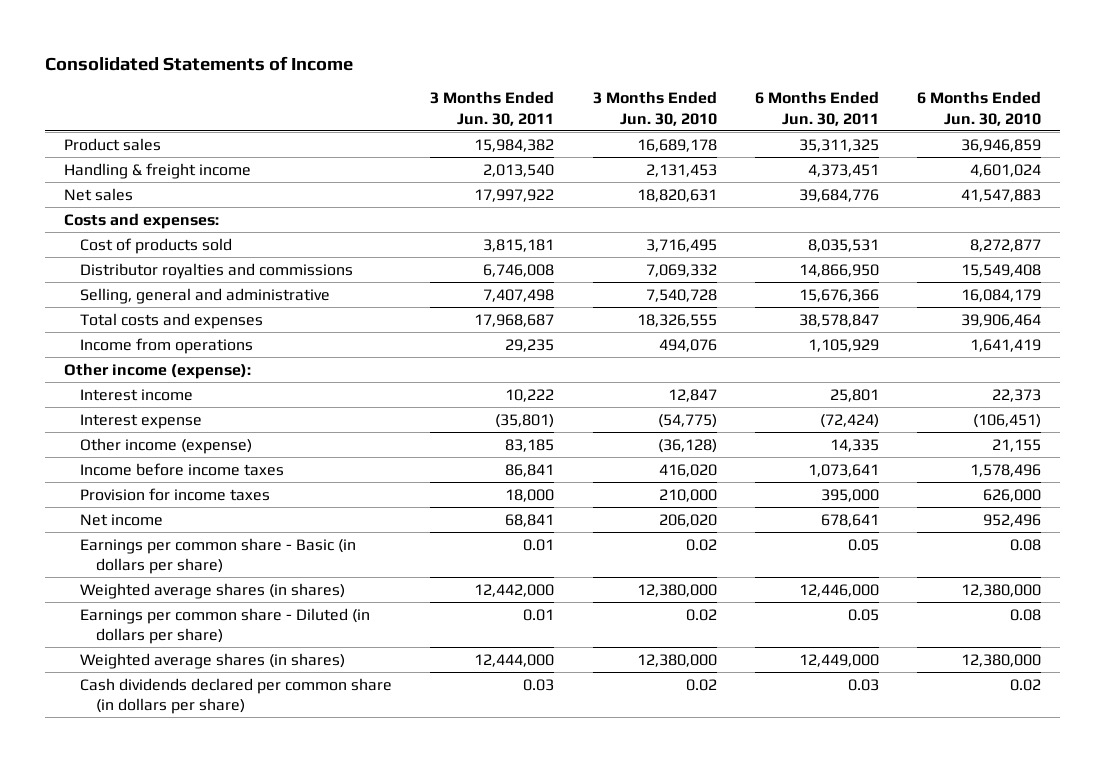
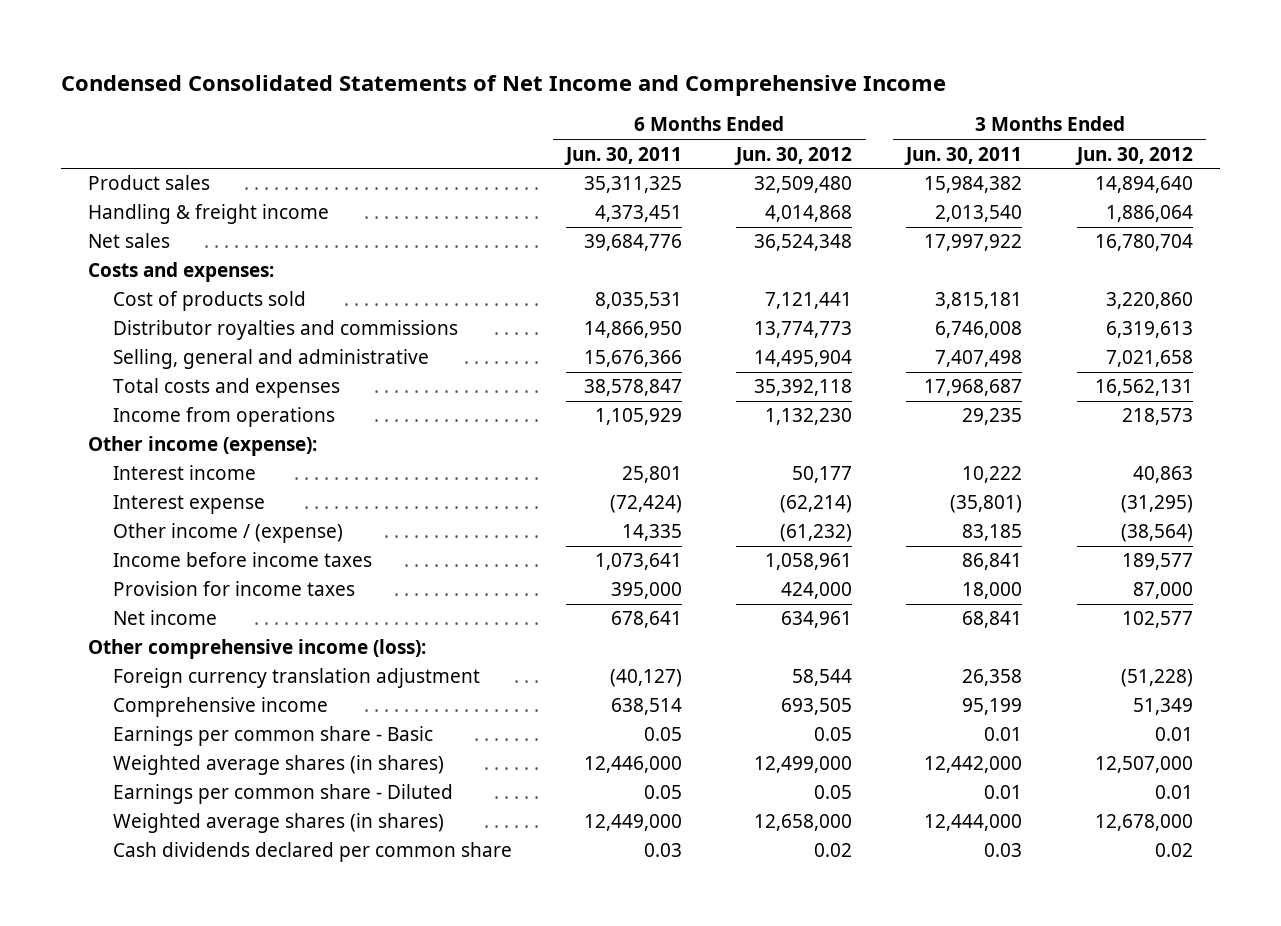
- Consolidated Statements of Income
+ Condensed Consolidated Statements of Net Income and Comprehensive Income
- | 3 Months Ended Jun. 30, 2011 | 3 Months Ended Jun. 30, 2010 | 6 Months Ended Jun. 30, 2011 | 6 Months Ended Jun. 30, 2010
+ | 6 Months Ended Jun. 30, 2011 | 6 Months Ended Jun. 30, 2012 | 3 Months Ended Jun. 30, 2011 | 3 Months Ended Jun. 30, 2012
- Other income (expense) | 83,185 | (36,128) | 14,335 | 21,155
+ Other income / (expense) | 14,335 | (61,232) | 83,185 | (38,564)
- Earnings per common share - Basic (in dollars per share) | 0.01 | 0.02 | 0.05 | 0.08
+ Other comprehensive income (loss):
+ Foreign currency translation adjustment | (40,127) | 58,544 | 26,358 | (51,228)
+ Comprehensive income | 638,514 | 693,505 | 95,199 | 51,349
+ Earnings per common share - Basic | 0.05 | 0.05 | 0.01 | 0.01
- Earnings per common share - Diluted (in dollars per share) | 0.01 | 0.02 | 0.05 | 0.08
+ Earnings per common share - Diluted | 0.05 | 0.05 | 0.01 | 0.01
- Cash dividends declared per common share (in dollars per share) | 0.03 | 0.02 | 0.03 | 0.02
+ Cash dividends declared per common share | 0.03 | 0.02 | 0.03 | 0.02

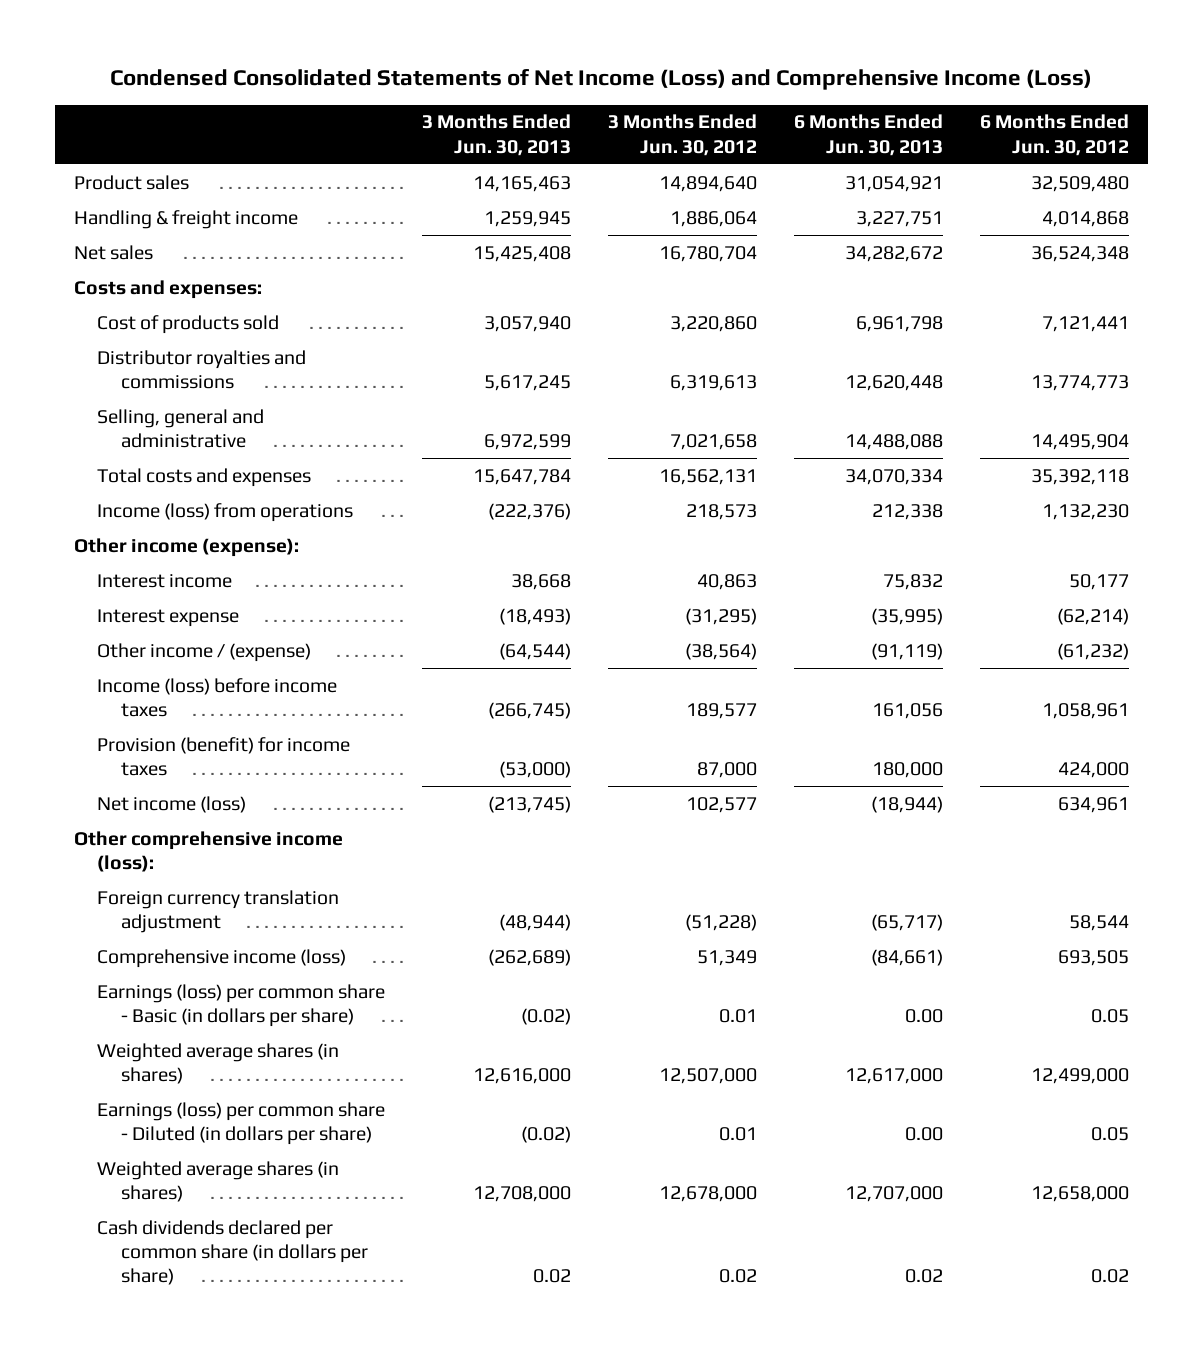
- Condensed Consolidated Statements of Net Income and Comprehensive Income
+ Condensed Consolidated Statements of Net Income (Loss) and Comprehensive Income (Loss)
- | 6 Months Ended Jun. 30, 2011 | 6 Months Ended Jun. 30, 2012 | 3 Months Ended Jun. 30, 2011 | 3 Months Ended Jun. 30, 2012
+ | 3 Months Ended Jun. 30, 2013 | 3 Months Ended Jun. 30, 2012 | 6 Months Ended Jun. 30, 2013 | 6 Months Ended Jun. 30, 2012
- Income from operations | 1,105,929 | 1,132,230 | 29,235 | 218,573
+ Income (loss) from operations | (222,376) | 218,573 | 212,338 | 1,132,230
- Income before income taxes | 1,073,641 | 1,058,961 | 86,841 | 189,577
- Provision for income taxes | 395,000 | 424,000 | 18,000 | 87,000
- Net income | 678,641 | 634,961 | 68,841 | 102,577
+ Income (loss) before income taxes | (266,745) | 189,577 | 161,056 | 1,058,961
+ Provision (benefit) for income taxes | (53,000) | 87,000 | 180,000 | 424,000
+ Net income (loss) | (213,745) | 102,577 | (18,944) | 634,961
- Comprehensive income | 638,514 | 693,505 | 95,199 | 51,349
- Earnings per common share - Basic | 0.05 | 0.05 | 0.01 | 0.01
+ Comprehensive income (loss) | (262,689) | 51,349 | (84,661) | 693,505
+ Earnings (loss) per common share - Basic (in dollars per share) | (0.02) | 0.01 | 0.00 | 0.05
- Earnings per common share - Diluted | 0.05 | 0.05 | 0.01 | 0.01
+ Earnings (loss) per common share - Diluted (in dollars per share) | (0.02) | 0.01 | 0.00 | 0.05
- Cash dividends declared per common share | 0.03 | 0.02 | 0.03 | 0.02
+ Cash dividends declared per common share (in dollars per share) | 0.02 | 0.02 | 0.02 | 0.02

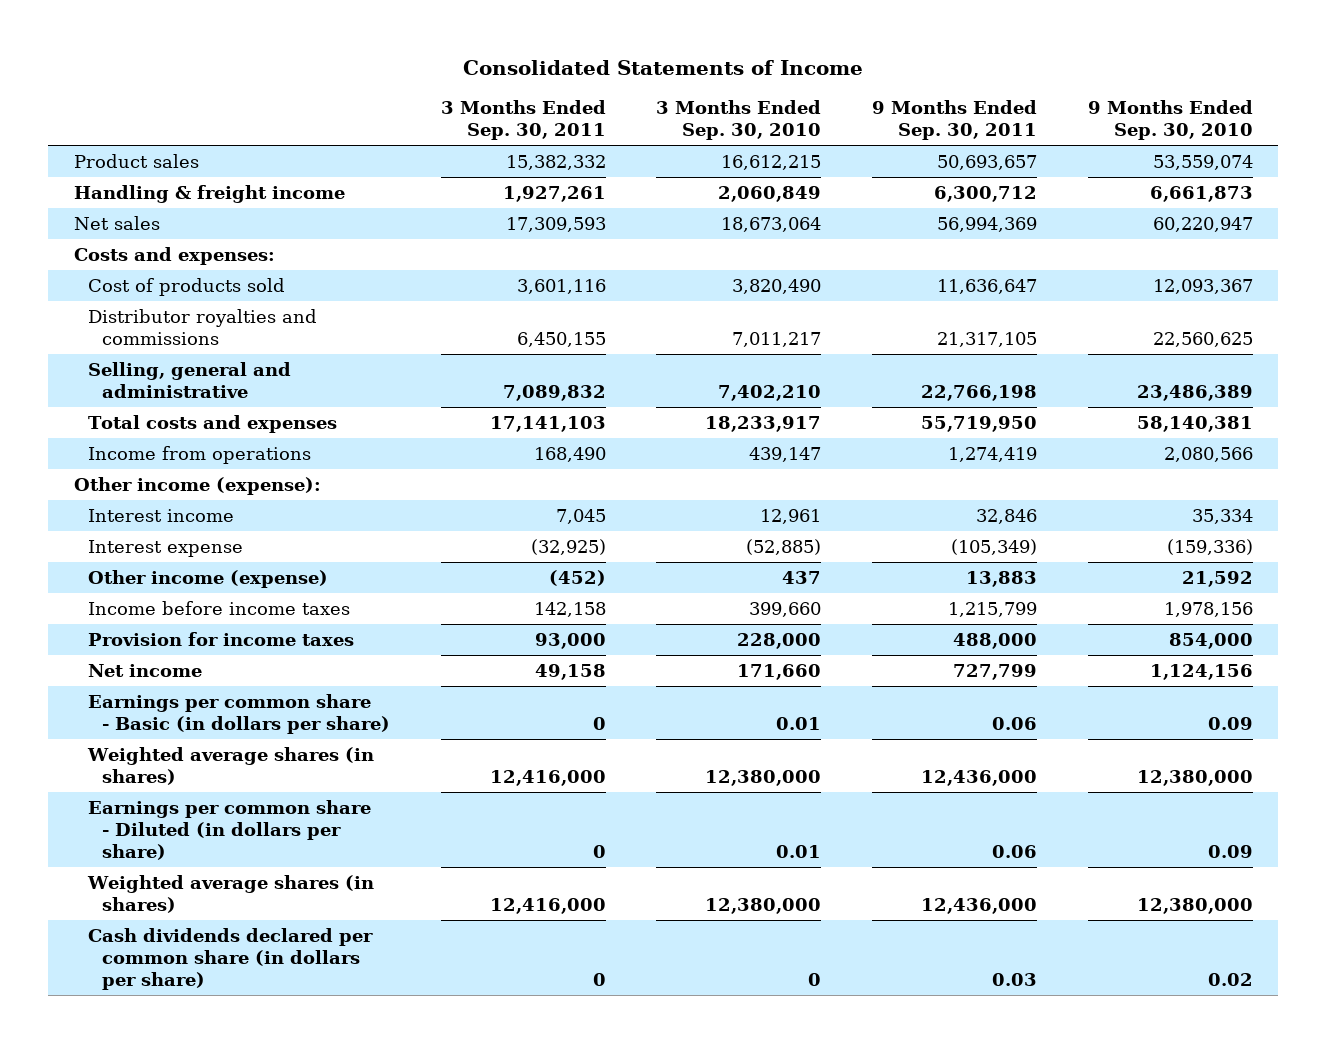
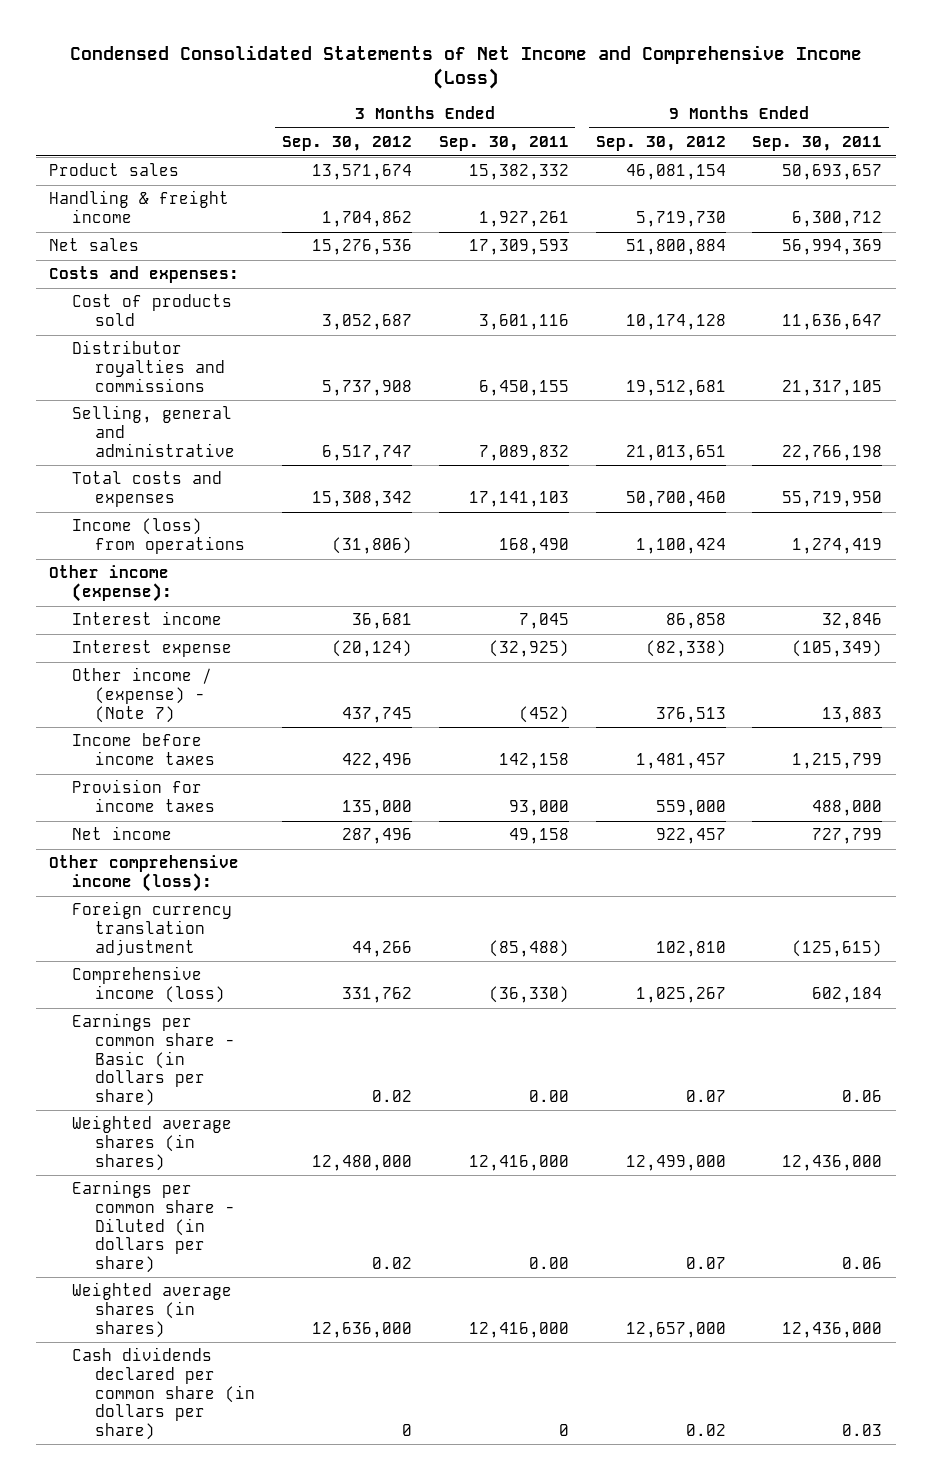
- Consolidated Statements of Income
+ Condensed Consolidated Statements of Net Income and Comprehensive Income (Loss)
- | 3 Months Ended Sep. 30, 2011 | 3 Months Ended Sep. 30, 2010 | 9 Months Ended Sep. 30, 2011 | 9 Months Ended Sep. 30, 2010
+ | 3 Months Ended Sep. 30, 2012 | 3 Months Ended Sep. 30, 2011 | 9 Months Ended Sep. 30, 2012 | 9 Months Ended Sep. 30, 2011
- Income from operations | 168,490 | 439,147 | 1,274,419 | 2,080,566
+ Income (loss) from operations | (31,806) | 168,490 | 1,100,424 | 1,274,419
- Other income (expense) | (452) | 437 | 13,883 | 21,592
+ Other income / (expense) - (Note 7) | 437,745 | (452) | 376,513 | 13,883
- Earnings per common share - Basic (in dollars per share) | 0 | 0.01 | 0.06 | 0.09
+ Other comprehensive income (loss):
+ Foreign currency translation adjustment | 44,266 | (85,488) | 102,810 | (125,615)
+ Comprehensive income (loss) | 331,762 | (36,330) | 1,025,267 | 602,184
+ Earnings per common share - Basic (in dollars per share) | 0.02 | 0.00 | 0.07 | 0.06
- Earnings per common share - Diluted (in dollars per share) | 0 | 0.01 | 0.06 | 0.09
+ Earnings per common share - Diluted (in dollars per share) | 0.02 | 0.00 | 0.07 | 0.06

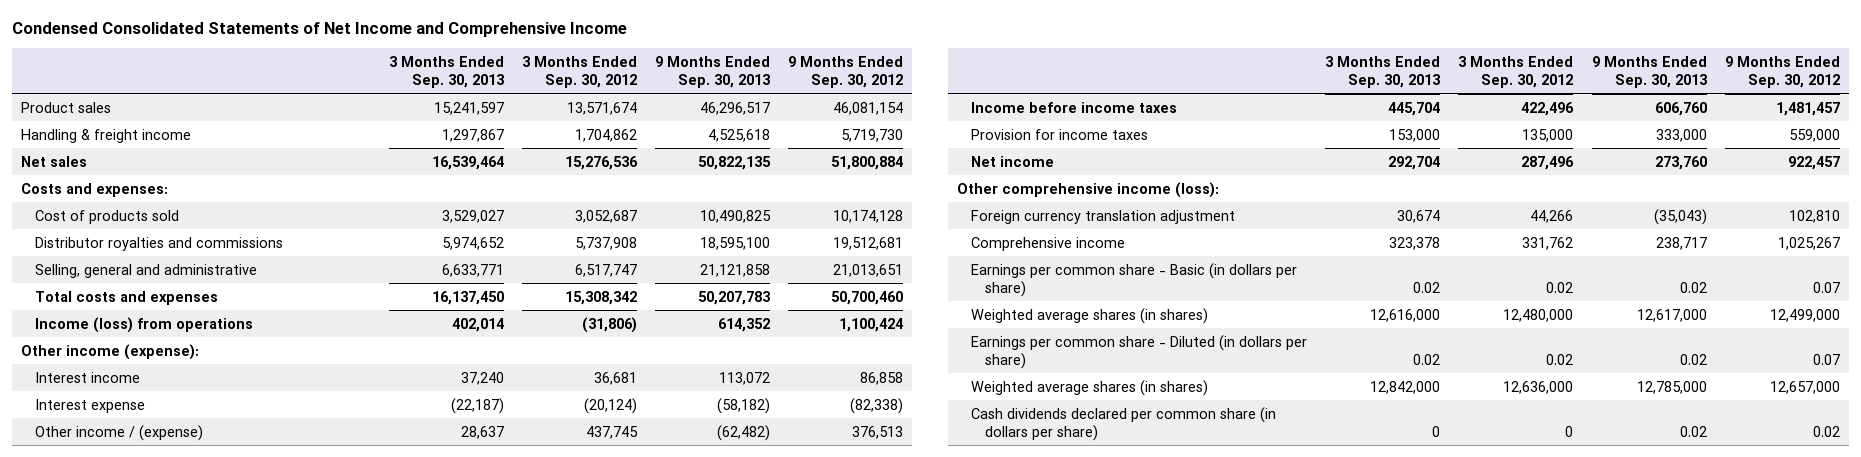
- Condensed Consolidated Statements of Net Income and Comprehensive Income (Loss)
+ Condensed Consolidated Statements of Net Income and Comprehensive Income
- | 3 Months Ended Sep. 30, 2012 | 3 Months Ended Sep. 30, 2011 | 9 Months Ended Sep. 30, 2012 | 9 Months Ended Sep. 30, 2011
+ | 3 Months Ended Sep. 30, 2013 | 3 Months Ended Sep. 30, 2012 | 9 Months Ended Sep. 30, 2013 | 9 Months Ended Sep. 30, 2012
- Other income / (expense) - (Note 7) | 437,745 | (452) | 376,513 | 13,883
+ Other income / (expense) | 28,637 | 437,745 | (62,482) | 376,513
- Comprehensive income (loss) | 331,762 | (36,330) | 1,025,267 | 602,184
+ Comprehensive income | 323,378 | 331,762 | 238,717 | 1,025,267

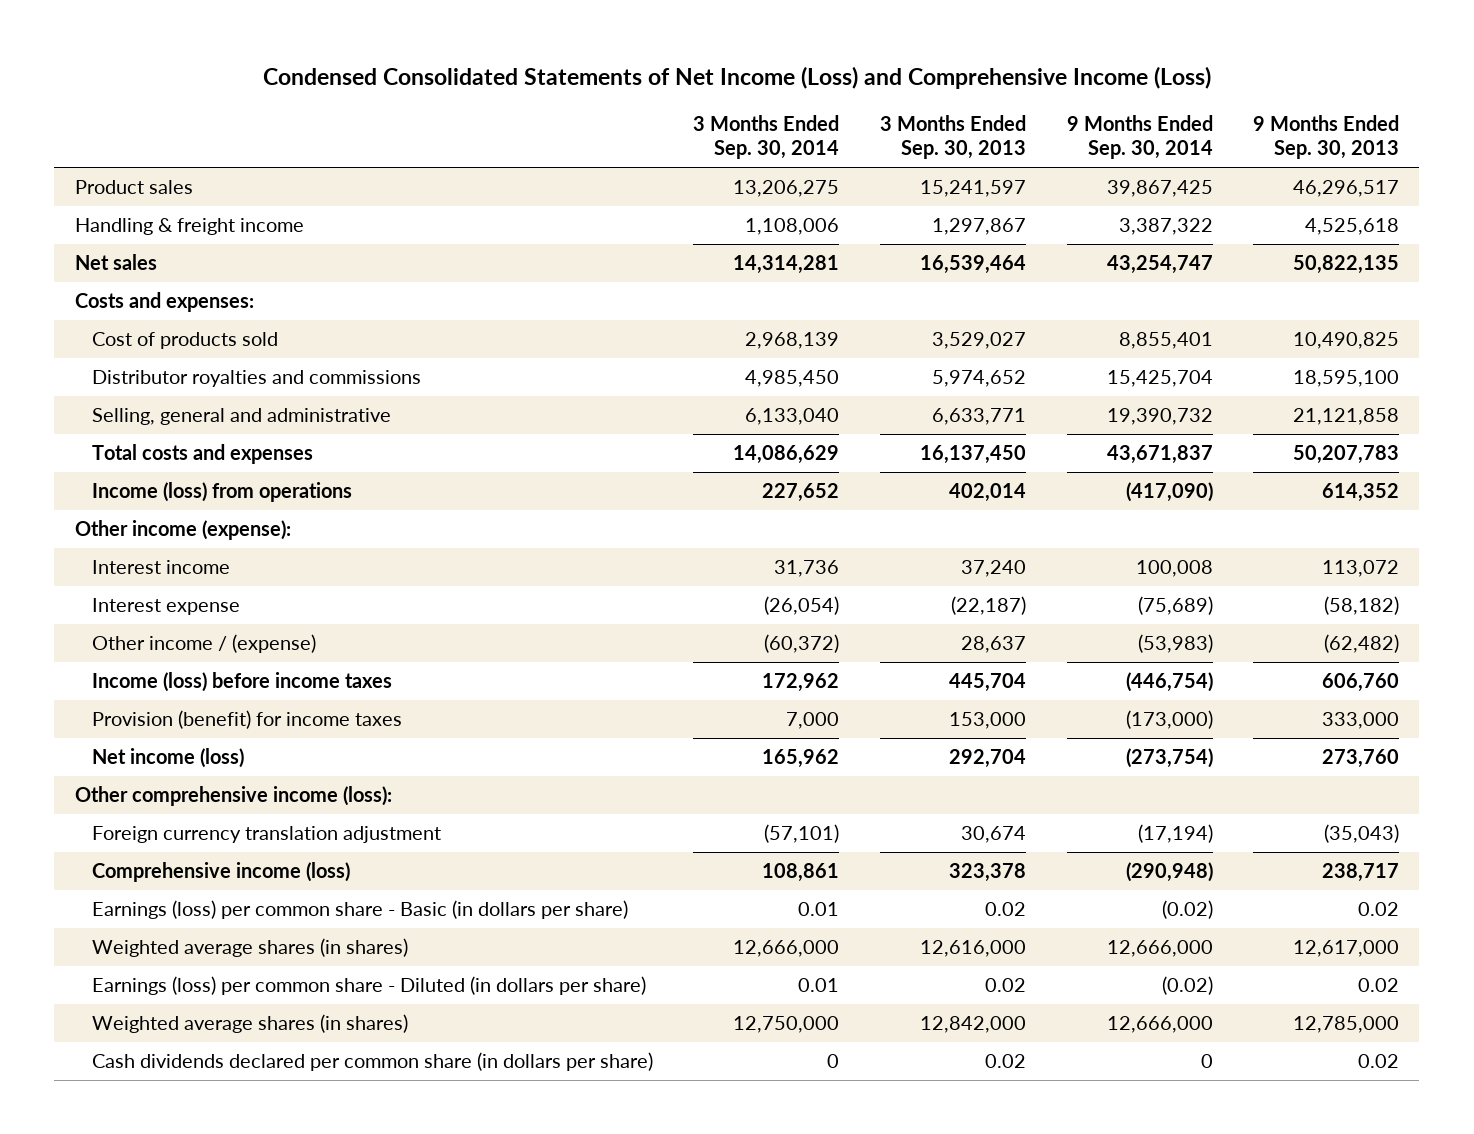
- Condensed Consolidated Statements of Net Income and Comprehensive Income
+ Condensed Consolidated Statements of Net Income (Loss) and Comprehensive Income (Loss)
- | 3 Months Ended Sep. 30, 2013 | 3 Months Ended Sep. 30, 2012 | 9 Months Ended Sep. 30, 2013 | 9 Months Ended Sep. 30, 2012
+ | 3 Months Ended Sep. 30, 2014 | 3 Months Ended Sep. 30, 2013 | 9 Months Ended Sep. 30, 2014 | 9 Months Ended Sep. 30, 2013
- Income before income taxes | 445,704 | 422,496 | 606,760 | 1,481,457
- Provision for income taxes | 153,000 | 135,000 | 333,000 | 559,000
- Net income | 292,704 | 287,496 | 273,760 | 922,457
+ Income (loss) before income taxes | 172,962 | 445,704 | (446,754) | 606,760
+ Provision (benefit) for income taxes | 7,000 | 153,000 | (173,000) | 333,000
+ Net income (loss) | 165,962 | 292,704 | (273,754) | 273,760
- Comprehensive income | 323,378 | 331,762 | 238,717 | 1,025,267
- Earnings per common share - Basic (in dollars per share) | 0.02 | 0.02 | 0.02 | 0.07
+ Comprehensive income (loss) | 108,861 | 323,378 | (290,948) | 238,717
+ Earnings (loss) per common share - Basic (in dollars per share) | 0.01 | 0.02 | (0.02) | 0.02
- Earnings per common share - Diluted (in dollars per share) | 0.02 | 0.02 | 0.02 | 0.07
+ Earnings (loss) per common share - Diluted (in dollars per share) | 0.01 | 0.02 | (0.02) | 0.02
- Cash dividends declared per common share (in dollars per share) | 0 | 0 | 0.02 | 0.02
+ Cash dividends declared per common share (in dollars per share) | 0 | 0.02 | 0 | 0.02

